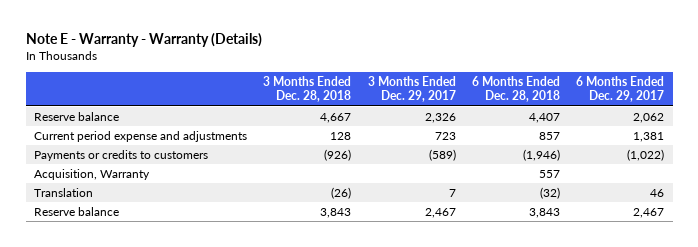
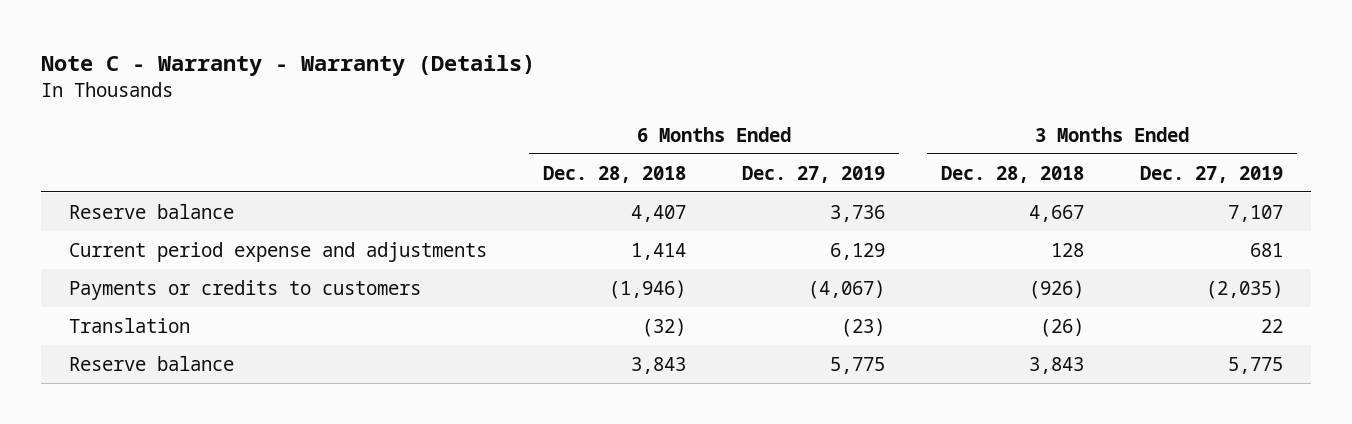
- Note E - Warranty - Warranty (Details)
+ Note C - Warranty - Warranty (Details)
- | 3 Months Ended Dec. 28, 2018 | 3 Months Ended Dec. 29, 2017 | 6 Months Ended Dec. 28, 2018 | 6 Months Ended Dec. 29, 2017
+ | 6 Months Ended Dec. 28, 2018 | 6 Months Ended Dec. 27, 2019 | 3 Months Ended Dec. 28, 2018 | 3 Months Ended Dec. 27, 2019
- Current period expense and adjustments | 128 | 723 | 857 | 1,381
+ Current period expense and adjustments | 1,414 | 6,129 | 128 | 681
- Acquisition, Warranty | | | 557 |

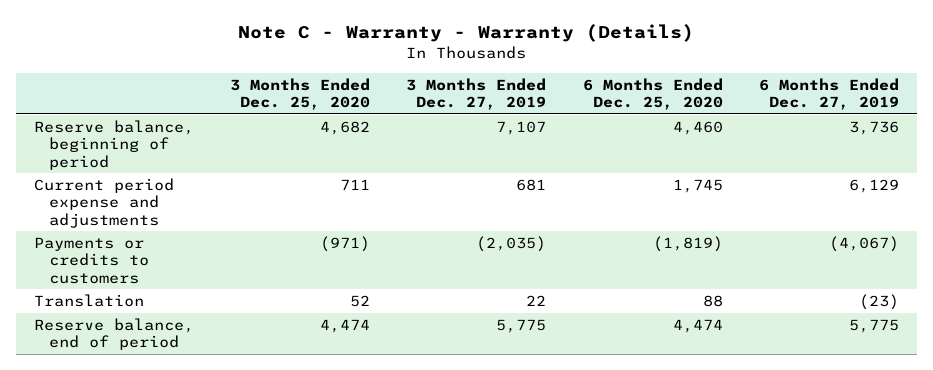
- | 6 Months Ended Dec. 28, 2018 | 6 Months Ended Dec. 27, 2019 | 3 Months Ended Dec. 28, 2018 | 3 Months Ended Dec. 27, 2019
+ | 3 Months Ended Dec. 25, 2020 | 3 Months Ended Dec. 27, 2019 | 6 Months Ended Dec. 25, 2020 | 6 Months Ended Dec. 27, 2019
- Reserve balance | 4,407 | 3,736 | 4,667 | 7,107
+ Reserve balance, beginning of period | 4,682 | 7,107 | 4,460 | 3,736
- Reserve balance | 3,843 | 5,775 | 3,843 | 5,775
+ Reserve balance, end of period | 4,474 | 5,775 | 4,474 | 5,775

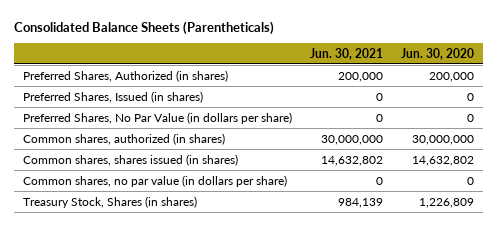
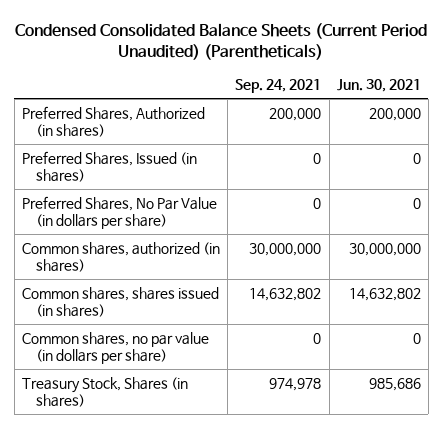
- Consolidated Balance Sheets (Parentheticals)
+ Condensed Consolidated Balance Sheets (Current Period Unaudited) (Parentheticals)
- | Jun. 30, 2021 | Jun. 30, 2020
+ | Sep. 24, 2021 | Jun. 30, 2021
- Treasury Stock, Shares (in shares) | 984,139 | 1,226,809
+ Treasury Stock, Shares (in shares) | 974,978 | 985,686

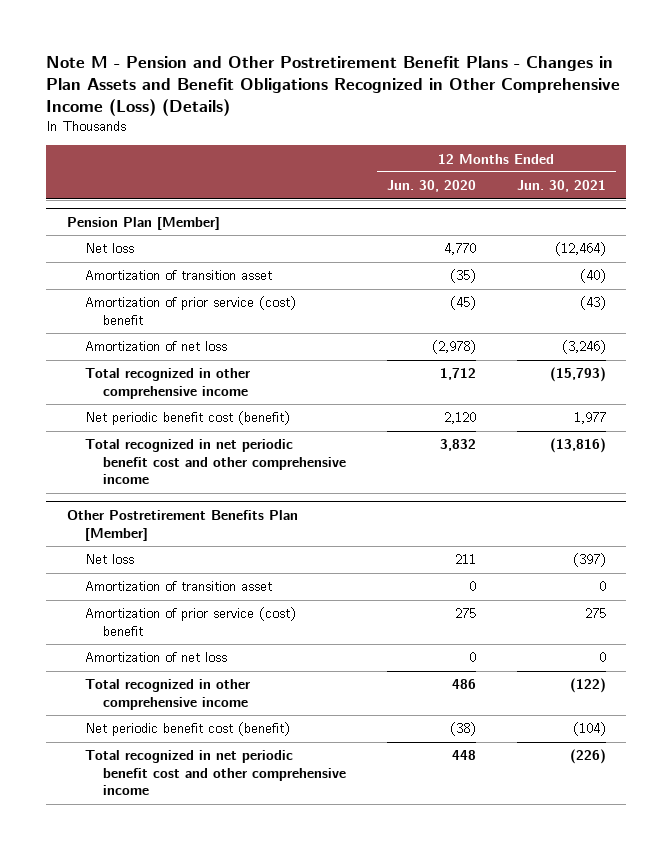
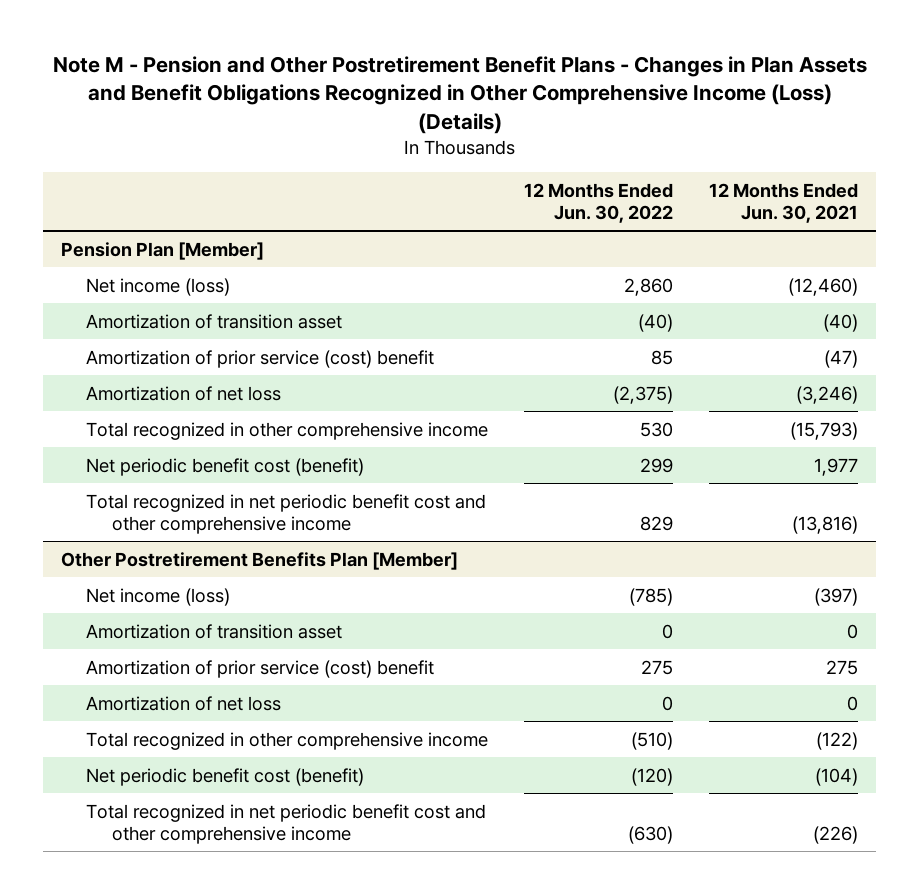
- | 12 Months Ended Jun. 30, 2020 | 12 Months Ended Jun. 30, 2021
+ | 12 Months Ended Jun. 30, 2022 | 12 Months Ended Jun. 30, 2021
@ Pension Plan [Member]
- Net loss | 4,770 | (12,464)
+ Net income (loss) | 2,860 | (12,460)
- Amortization of prior service (cost) benefit | (45) | (43)
+ Amortization of prior service (cost) benefit | 85 | (47)
@ Other Postretirement Benefits Plan [Member]
- Net loss | 211 | (397)
+ Net income (loss) | (785) | (397)

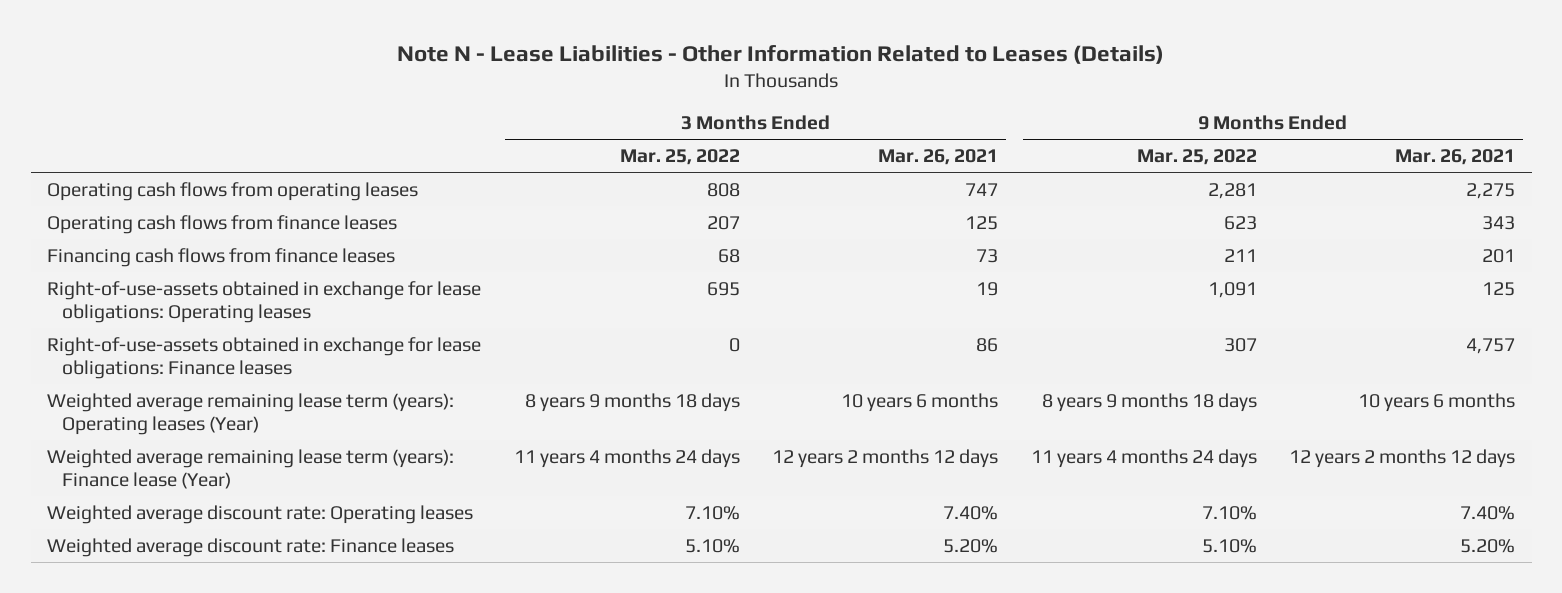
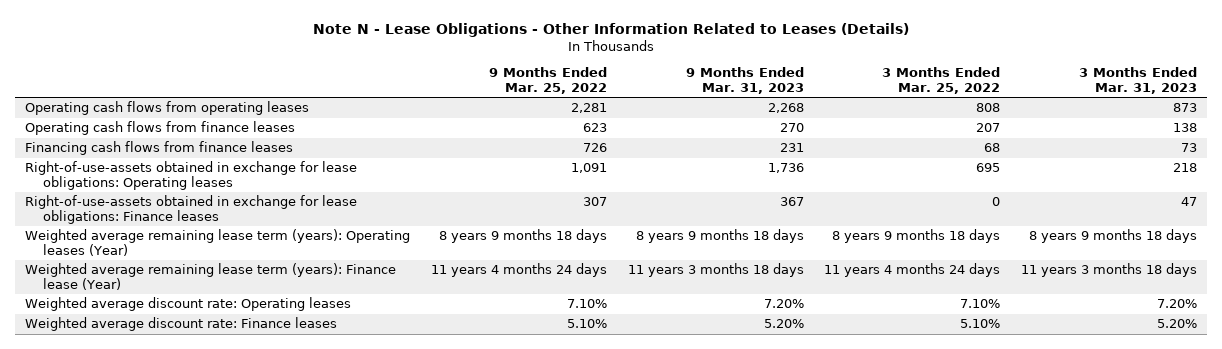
- Note N - Lease Liabilities - Other Information Related to Leases (Details)
+ Note N - Lease Obligations - Other Information Related to Leases (Details)
- | 3 Months Ended Mar. 25, 2022 | 3 Months Ended Mar. 26, 2021 | 9 Months Ended Mar. 25, 2022 | 9 Months Ended Mar. 26, 2021
+ | 9 Months Ended Mar. 25, 2022 | 9 Months Ended Mar. 31, 2023 | 3 Months Ended Mar. 25, 2022 | 3 Months Ended Mar. 31, 2023
- Financing cash flows from finance leases | 68 | 73 | 211 | 201
+ Financing cash flows from finance leases | 726 | 231 | 68 | 73

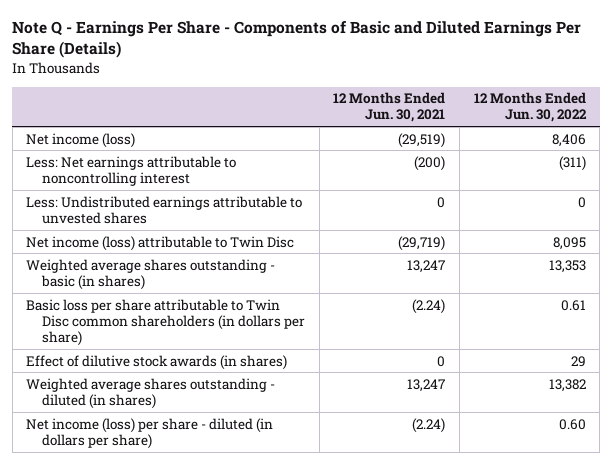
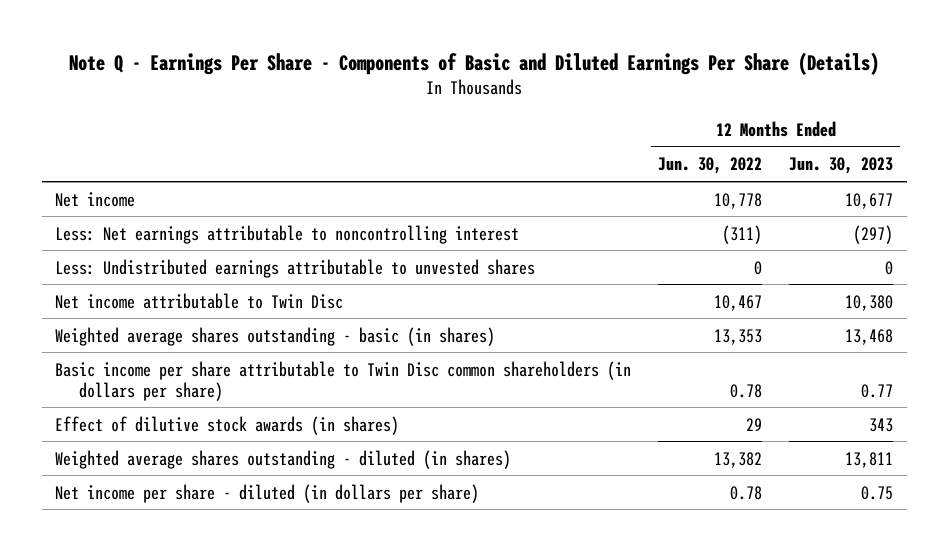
- | 12 Months Ended Jun. 30, 2021 | 12 Months Ended Jun. 30, 2022
+ | 12 Months Ended Jun. 30, 2022 | 12 Months Ended Jun. 30, 2023
- Net income (loss) | (29,519) | 8,406
+ Net income | 10,778 | 10,677
- Net income (loss) attributable to Twin Disc | (29,719) | 8,095
+ Net income attributable to Twin Disc | 10,467 | 10,380
- Basic loss per share attributable to Twin Disc common shareholders (in dollars per share) | (2.24) | 0.61
+ Basic income per share attributable to Twin Disc common shareholders (in dollars per share) | 0.78 | 0.77
- Net income (loss) per share - diluted (in dollars per share) | (2.24) | 0.60
+ Net income per share - diluted (in dollars per share) | 0.78 | 0.75

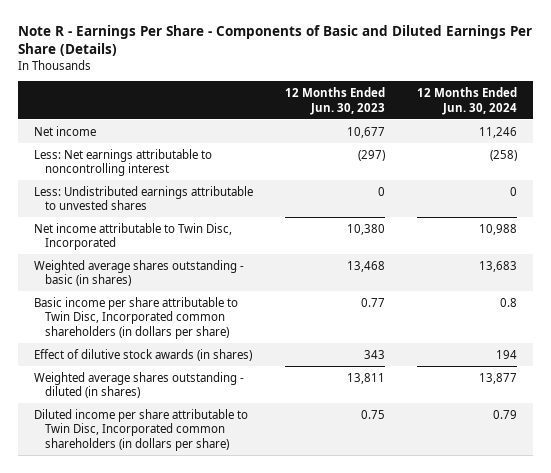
- Note Q - Earnings Per Share - Components of Basic and Diluted Earnings Per Share (Details)
+ Note R - Earnings Per Share - Components of Basic and Diluted Earnings Per Share (Details)
- | 12 Months Ended Jun. 30, 2022 | 12 Months Ended Jun. 30, 2023
+ | 12 Months Ended Jun. 30, 2023 | 12 Months Ended Jun. 30, 2024
- Net income attributable to Twin Disc | 10,467 | 10,380
+ Net income attributable to Twin Disc, Incorporated | 10,380 | 10,988
- Basic income per share attributable to Twin Disc common shareholders (in dollars per share) | 0.78 | 0.77
+ Basic income per share attributable to Twin Disc, Incorporated common shareholders (in dollars per share) | 0.77 | 0.8
- Net income per share - diluted (in dollars per share) | 0.78 | 0.75
+ Diluted income per share attributable to Twin Disc, Incorporated common shareholders (in dollars per share) | 0.75 | 0.79

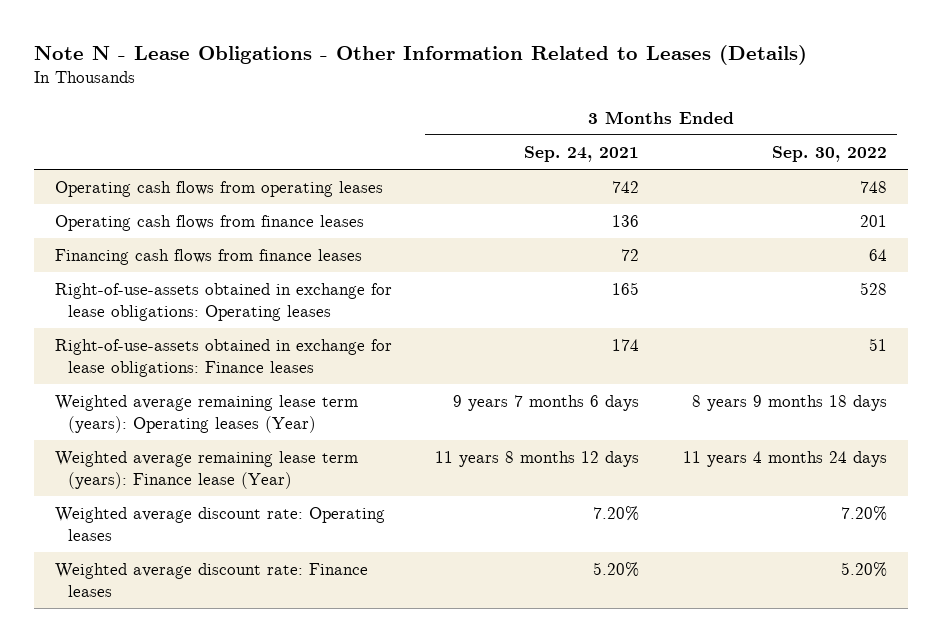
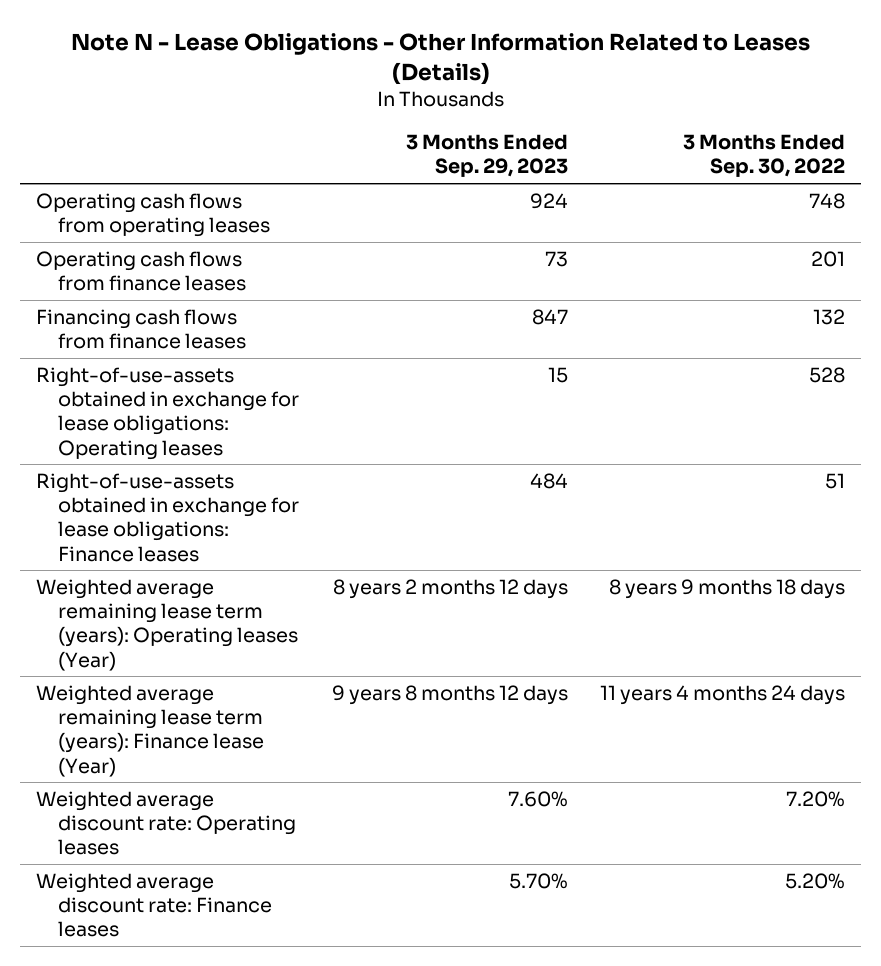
- | 3 Months Ended Sep. 24, 2021 | 3 Months Ended Sep. 30, 2022
+ | 3 Months Ended Sep. 29, 2023 | 3 Months Ended Sep. 30, 2022
- Financing cash flows from finance leases | 72 | 64
+ Financing cash flows from finance leases | 847 | 132

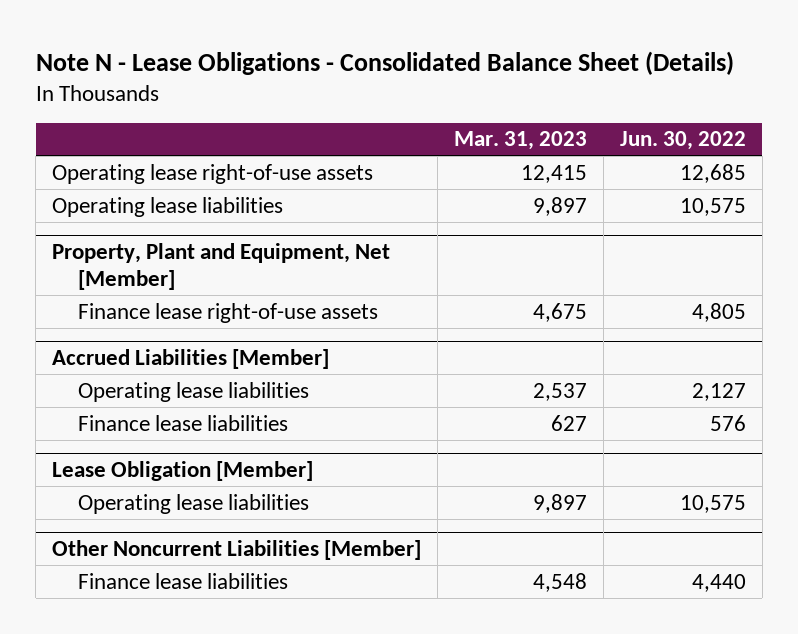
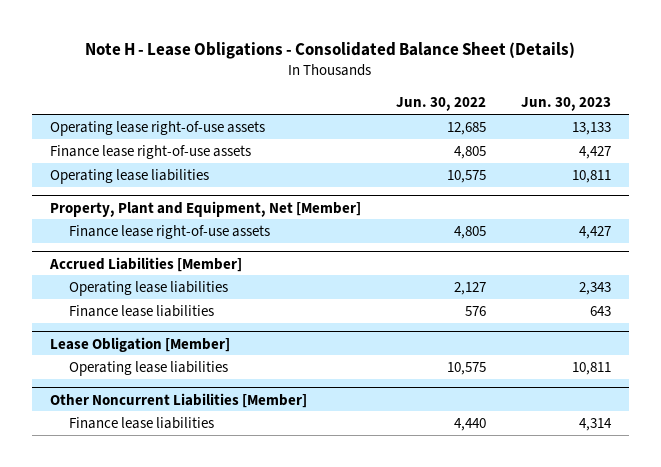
- Note N - Lease Obligations - Consolidated Balance Sheet (Details)
+ Note H - Lease Obligations - Consolidated Balance Sheet (Details)
- | Mar. 31, 2023 | Jun. 30, 2022
+ | Jun. 30, 2022 | Jun. 30, 2023
+ Finance lease right-of-use assets | 4,805 | 4,427

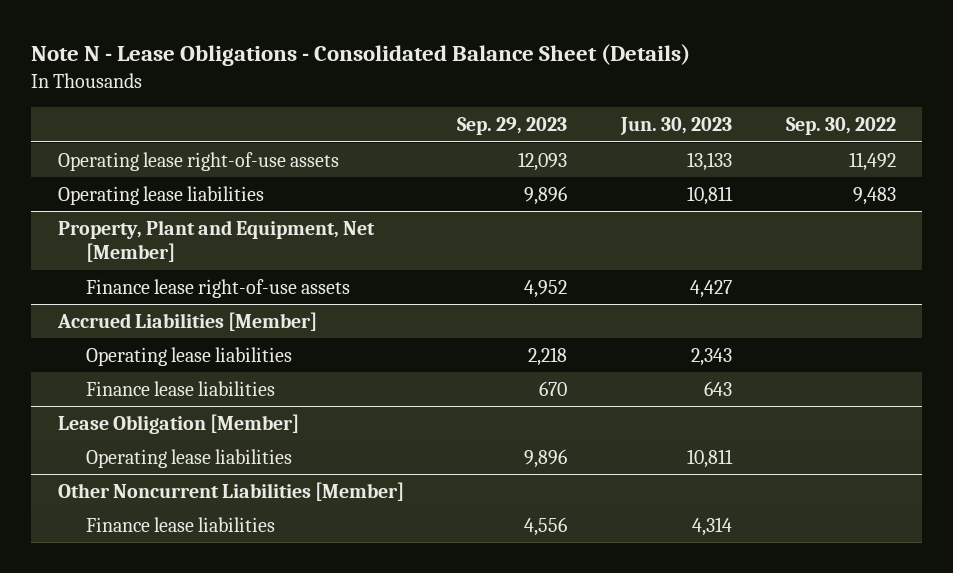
- Note H - Lease Obligations - Consolidated Balance Sheet (Details)
+ Note N - Lease Obligations - Consolidated Balance Sheet (Details)
- | Jun. 30, 2022 | Jun. 30, 2023
+ | Sep. 29, 2023 | Jun. 30, 2023 | Sep. 30, 2022
- Finance lease right-of-use assets | 4,805 | 4,427

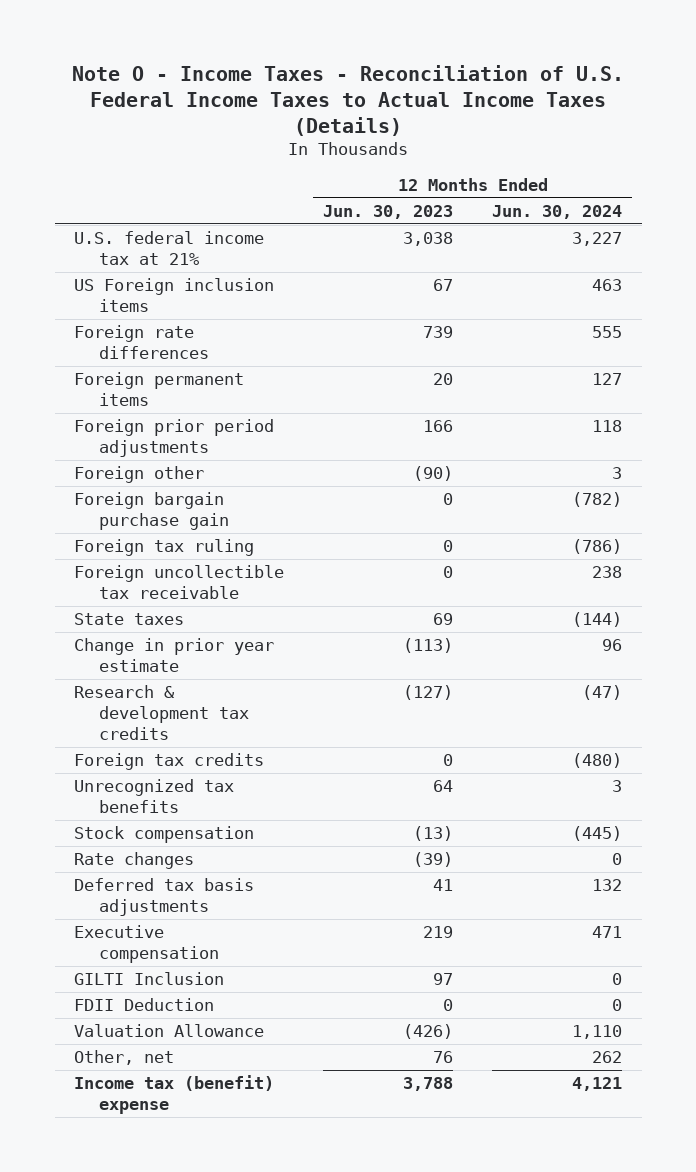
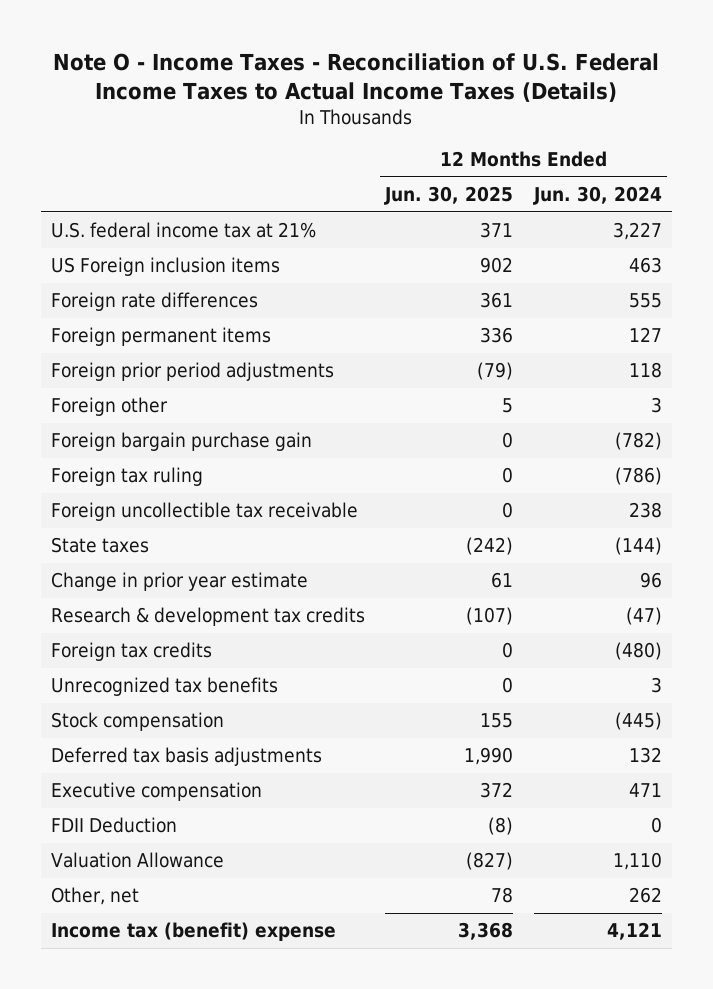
- | 12 Months Ended Jun. 30, 2023 | 12 Months Ended Jun. 30, 2024
+ | 12 Months Ended Jun. 30, 2025 | 12 Months Ended Jun. 30, 2024
- Rate changes | (39) | 0
- GILTI Inclusion | 97 | 0

